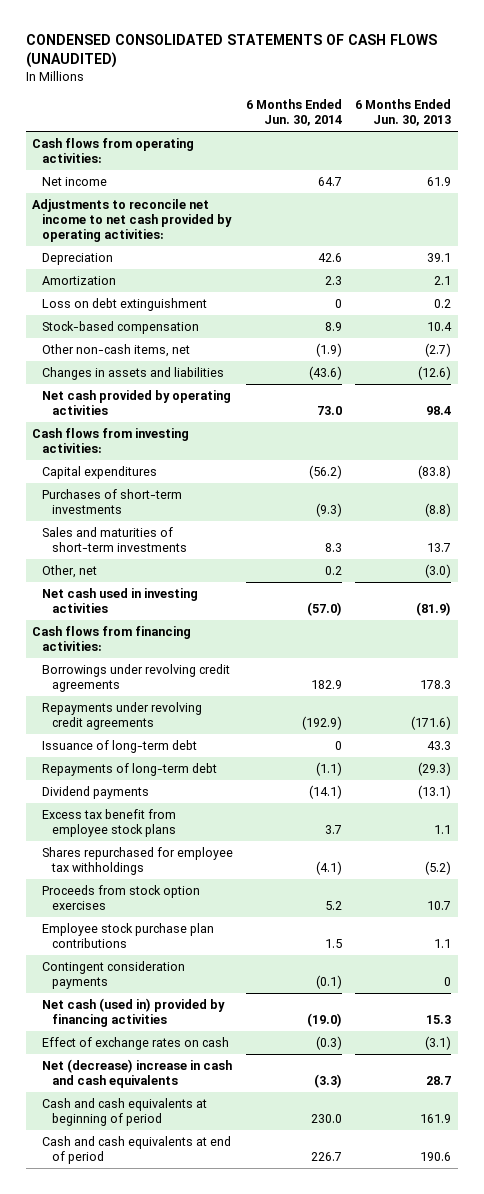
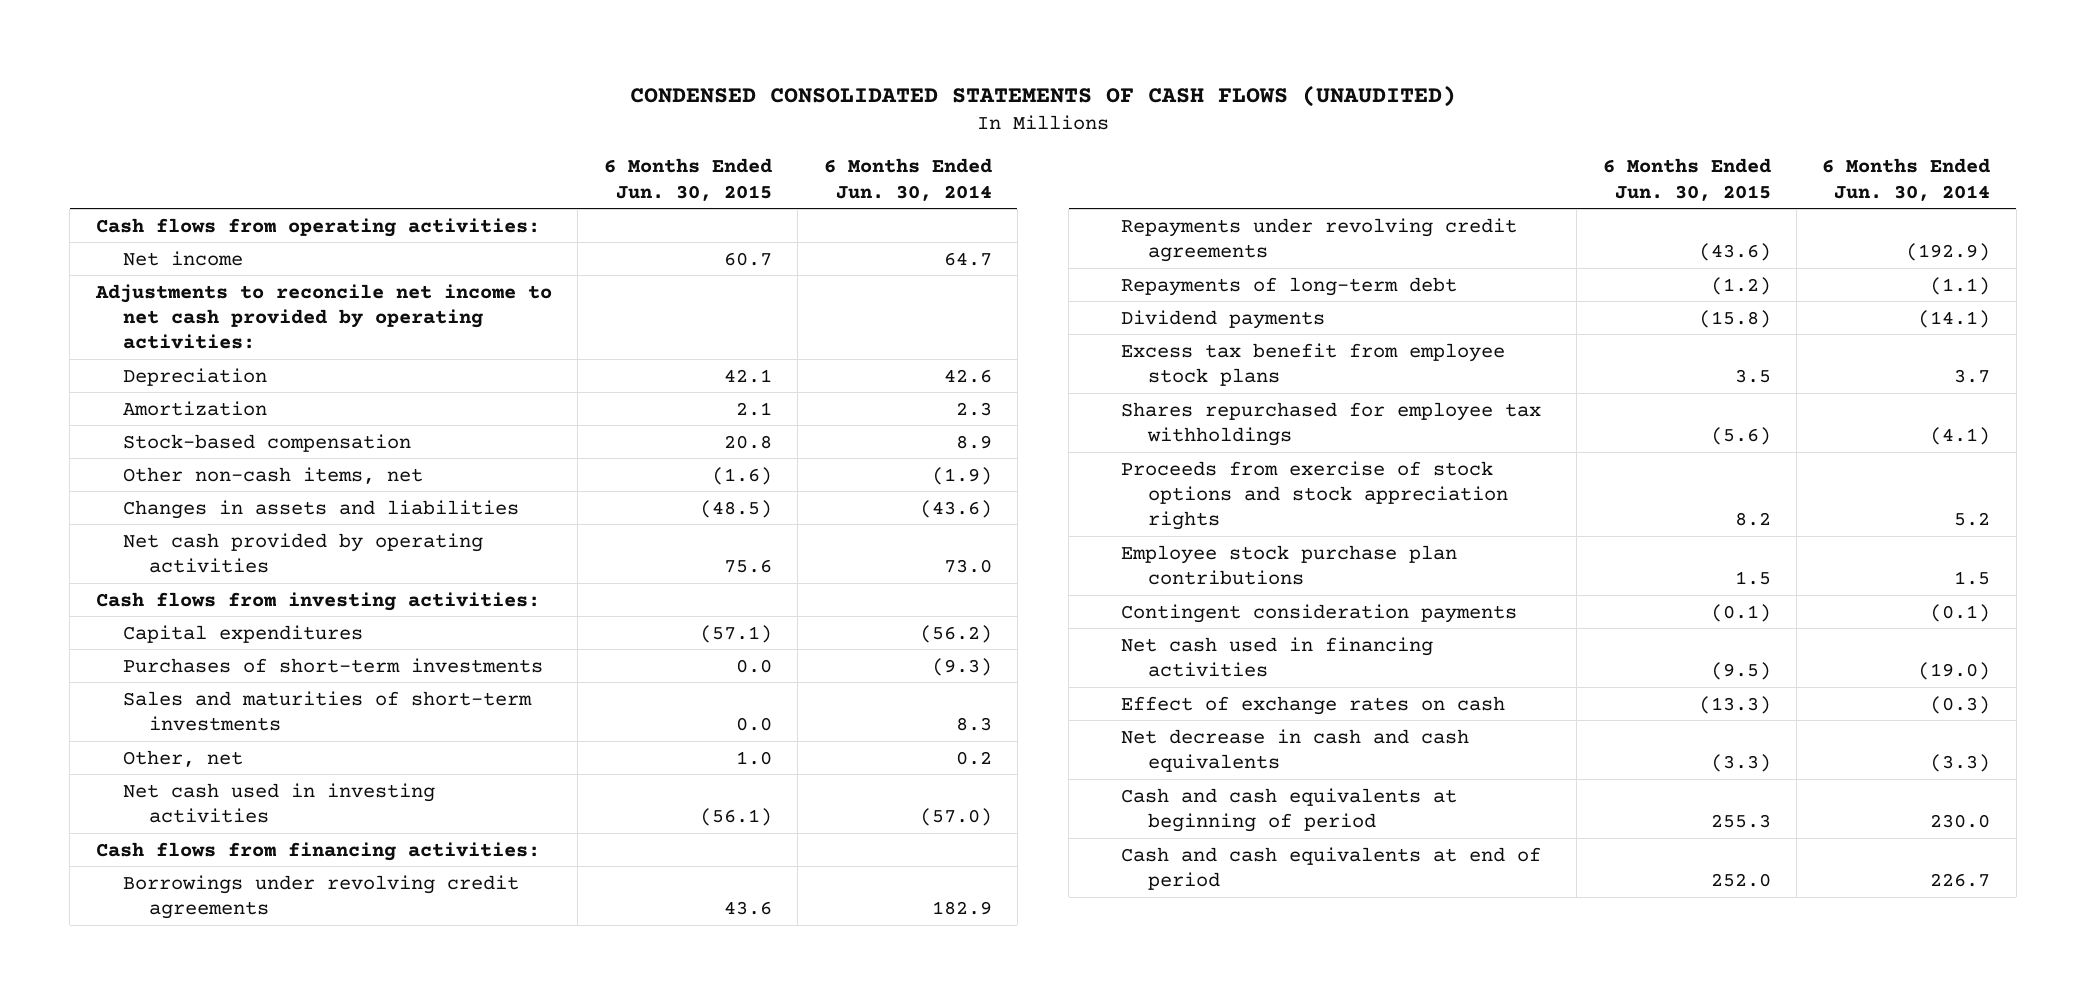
- | 6 Months Ended Jun. 30, 2014 | 6 Months Ended Jun. 30, 2013
+ | 6 Months Ended Jun. 30, 2015 | 6 Months Ended Jun. 30, 2014
- Loss on debt extinguishment | 0 | 0.2
- Issuance of long-term debt | 0 | 43.3
- Proceeds from stock option exercises | 5.2 | 10.7
+ Proceeds from exercise of stock options and stock appreciation rights | 8.2 | 5.2
- Net cash (used in) provided by financing activities | (19.0) | 15.3
+ Net cash used in financing activities | (9.5) | (19.0)
- Net (decrease) increase in cash and cash equivalents | (3.3) | 28.7
+ Net decrease in cash and cash equivalents | (3.3) | (3.3)

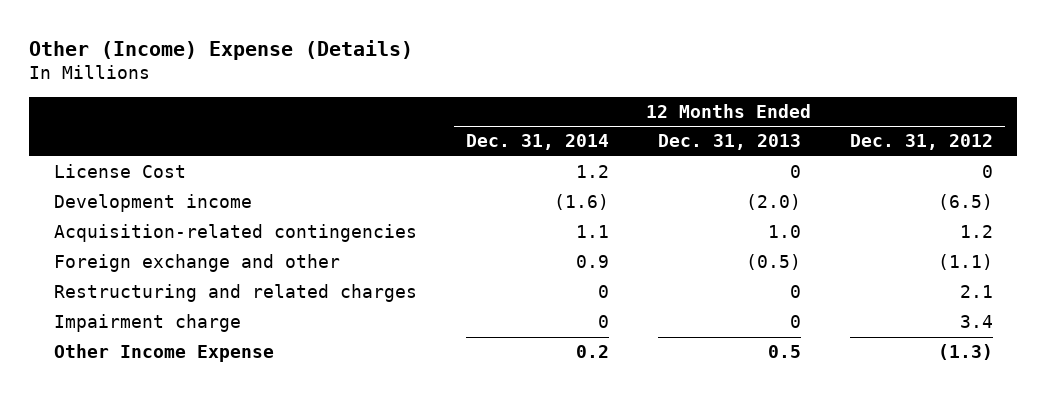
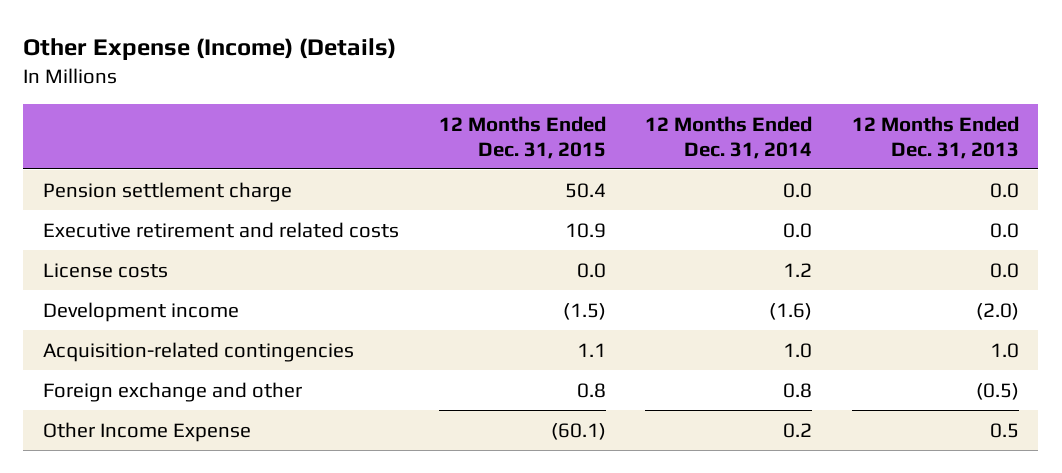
- Other (Income) Expense (Details)
+ Other Expense (Income) (Details)
- | 12 Months Ended Dec. 31, 2014 | 12 Months Ended Dec. 31, 2013 | 12 Months Ended Dec. 31, 2012
+ | 12 Months Ended Dec. 31, 2015 | 12 Months Ended Dec. 31, 2014 | 12 Months Ended Dec. 31, 2013
- License Cost | 1.2 | 0 | 0
+ Pension settlement charge | 50.4 | 0.0 | 0.0
+ Executive retirement and related costs | 10.9 | 0.0 | 0.0
+ License costs | 0.0 | 1.2 | 0.0
- Acquisition-related contingencies | 1.1 | 1.0 | 1.2
- Foreign exchange and other | 0.9 | (0.5) | (1.1)
- Restructuring and related charges | 0 | 0 | 2.1
- Impairment charge | 0 | 0 | 3.4
+ Acquisition-related contingencies | 1.1 | 1.0 | 1.0
+ Foreign exchange and other | 0.8 | 0.8 | (0.5)

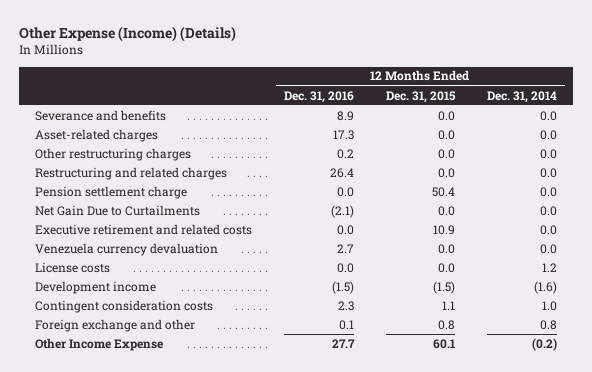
- | 12 Months Ended Dec. 31, 2015 | 12 Months Ended Dec. 31, 2014 | 12 Months Ended Dec. 31, 2013
+ | 12 Months Ended Dec. 31, 2016 | 12 Months Ended Dec. 31, 2015 | 12 Months Ended Dec. 31, 2014
+ Severance and benefits | 8.9 | 0.0 | 0.0
+ Asset-related charges | 17.3 | 0.0 | 0.0
+ Other restructuring charges | 0.2 | 0.0 | 0.0
+ Restructuring and related charges | 26.4 | 0.0 | 0.0
+ Net Gain Due to Curtailments | (2.1) | 0.0 | 0.0
+ Venezuela currency devaluation | 2.7 | 0.0 | 0.0
- Acquisition-related contingencies | 1.1 | 1.0 | 1.0
+ Contingent consideration costs | 2.3 | 1.1 | 1.0
- Other Income Expense | (60.1) | 0.2 | 0.5
+ Other Income Expense | 27.7 | 60.1 | (0.2)

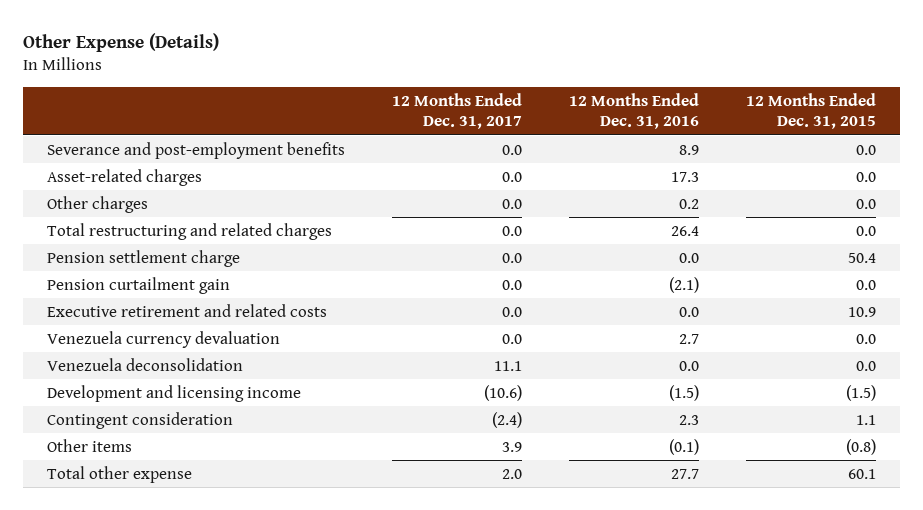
- Other Expense (Income) (Details)
+ Other Expense (Details)
- | 12 Months Ended Dec. 31, 2016 | 12 Months Ended Dec. 31, 2015 | 12 Months Ended Dec. 31, 2014
+ | 12 Months Ended Dec. 31, 2017 | 12 Months Ended Dec. 31, 2016 | 12 Months Ended Dec. 31, 2015
- Severance and benefits | 8.9 | 0.0 | 0.0
+ Severance and post-employment benefits | 0.0 | 8.9 | 0.0
- Other restructuring charges | 0.2 | 0.0 | 0.0
- Restructuring and related charges | 26.4 | 0.0 | 0.0
+ Other charges | 0.0 | 0.2 | 0.0
+ Total restructuring and related charges | 0.0 | 26.4 | 0.0
- Net Gain Due to Curtailments | (2.1) | 0.0 | 0.0
+ Pension curtailment gain | 0.0 | (2.1) | 0.0
- License costs | 0.0 | 0.0 | 1.2
- Development income | (1.5) | (1.5) | (1.6)
- Contingent consideration costs | 2.3 | 1.1 | 1.0
- Foreign exchange and other | 0.1 | 0.8 | 0.8
- Other Income Expense | 27.7 | 60.1 | (0.2)
+ Venezuela deconsolidation | 11.1 | 0.0 | 0.0
+ Development and licensing income | (10.6) | (1.5) | (1.5)
+ Contingent consideration | (2.4) | 2.3 | 1.1
+ Other items | 3.9 | (0.1) | (0.8)
+ Total other expense | 2.0 | 27.7 | 60.1

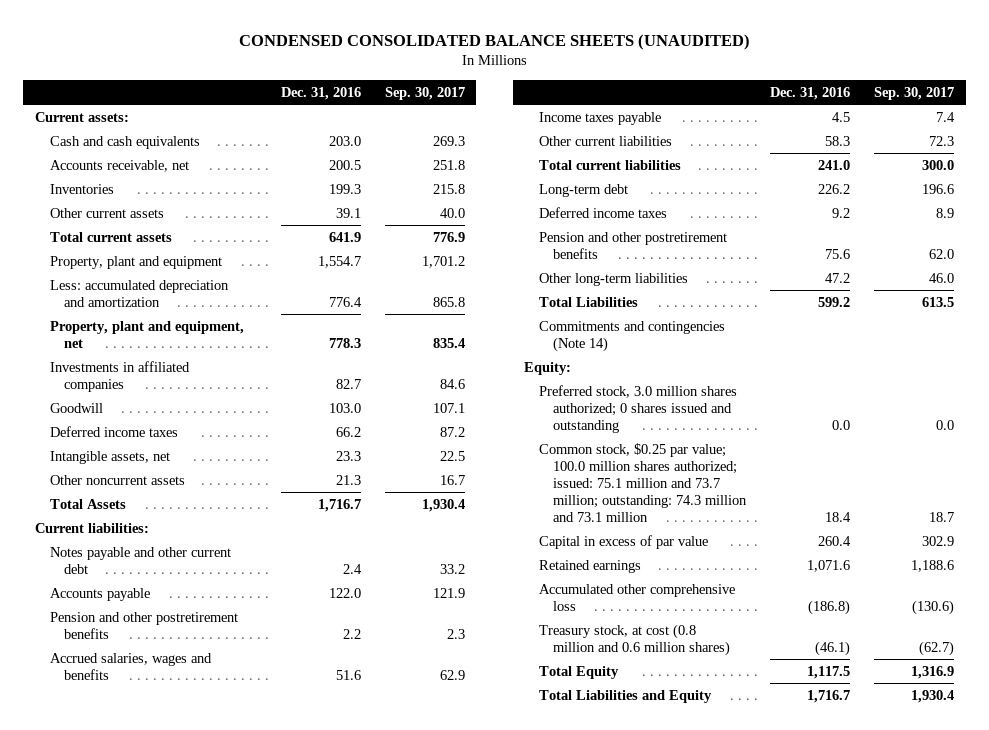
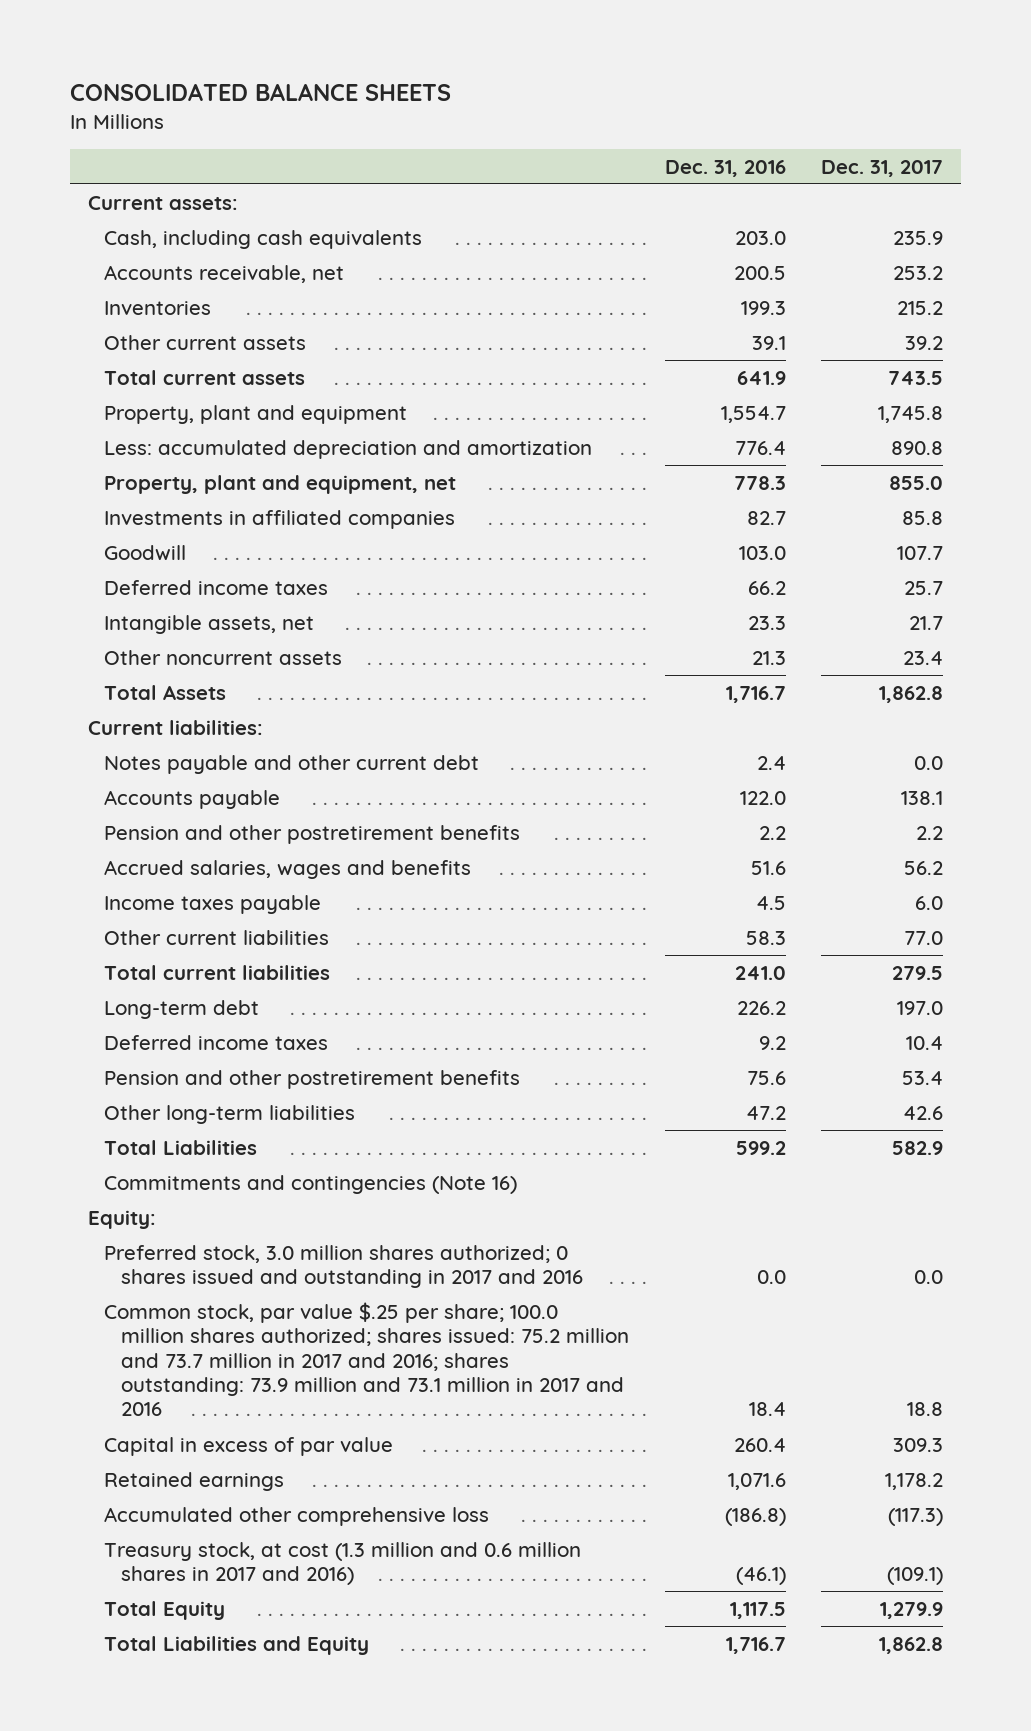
- CONDENSED CONSOLIDATED BALANCE SHEETS (UNAUDITED)
+ CONSOLIDATED BALANCE SHEETS
- | Dec. 31, 2016 | Sep. 30, 2017
+ | Dec. 31, 2016 | Dec. 31, 2017
- Cash and cash equivalents | 203.0 | 269.3
+ Cash, including cash equivalents | 203.0 | 235.9
- Commitments and contingencies (Note 14)
+ Commitments and contingencies (Note 16)
- Preferred stock, 3.0 million shares authorized; 0 shares issued and outstanding | 0.0 | 0.0
- Common stock, $0.25 par value; 100.0 million shares authorized; issued: 75.1 million and 73.7 million; outstanding: 74.3 million and 73.1 million | 18.4 | 18.7
+ Preferred stock, 3.0 million shares authorized; 0 shares issued and outstanding in 2017 and 2016 | 0.0 | 0.0
+ Common stock, par value $.25 per share; 100.0 million shares authorized; shares issued: 75.2 million and 73.7 million in 2017 and 2016; shares outstanding: 73.9 million and 73.1 million in 2017 and 2016 | 18.4 | 18.8
- Treasury stock, at cost (0.8 million and 0.6 million shares) | (46.1) | (62.7)
+ Treasury stock, at cost (1.3 million and 0.6 million shares in 2017 and 2016) | (46.1) | (109.1)

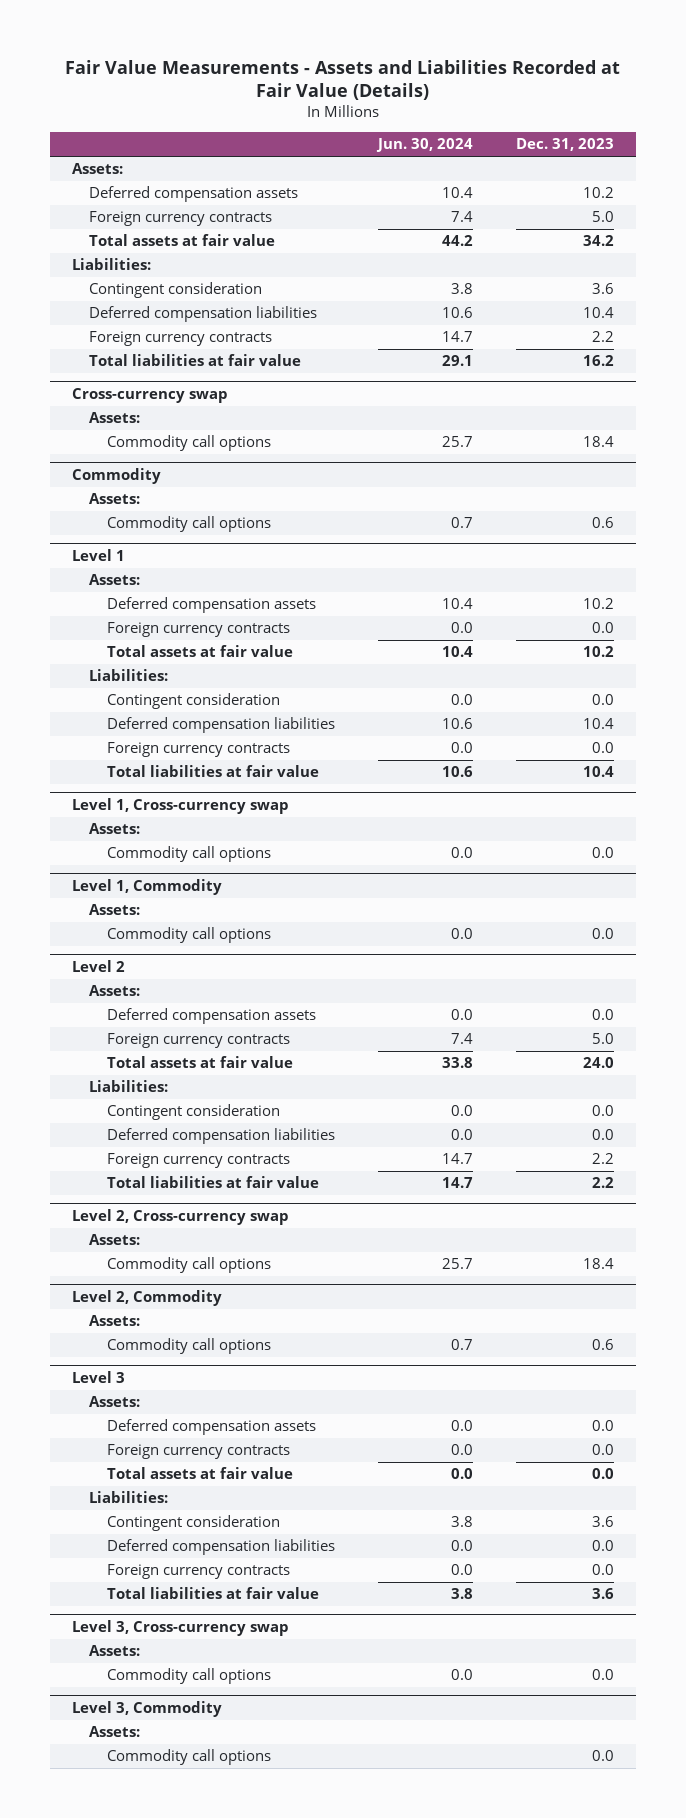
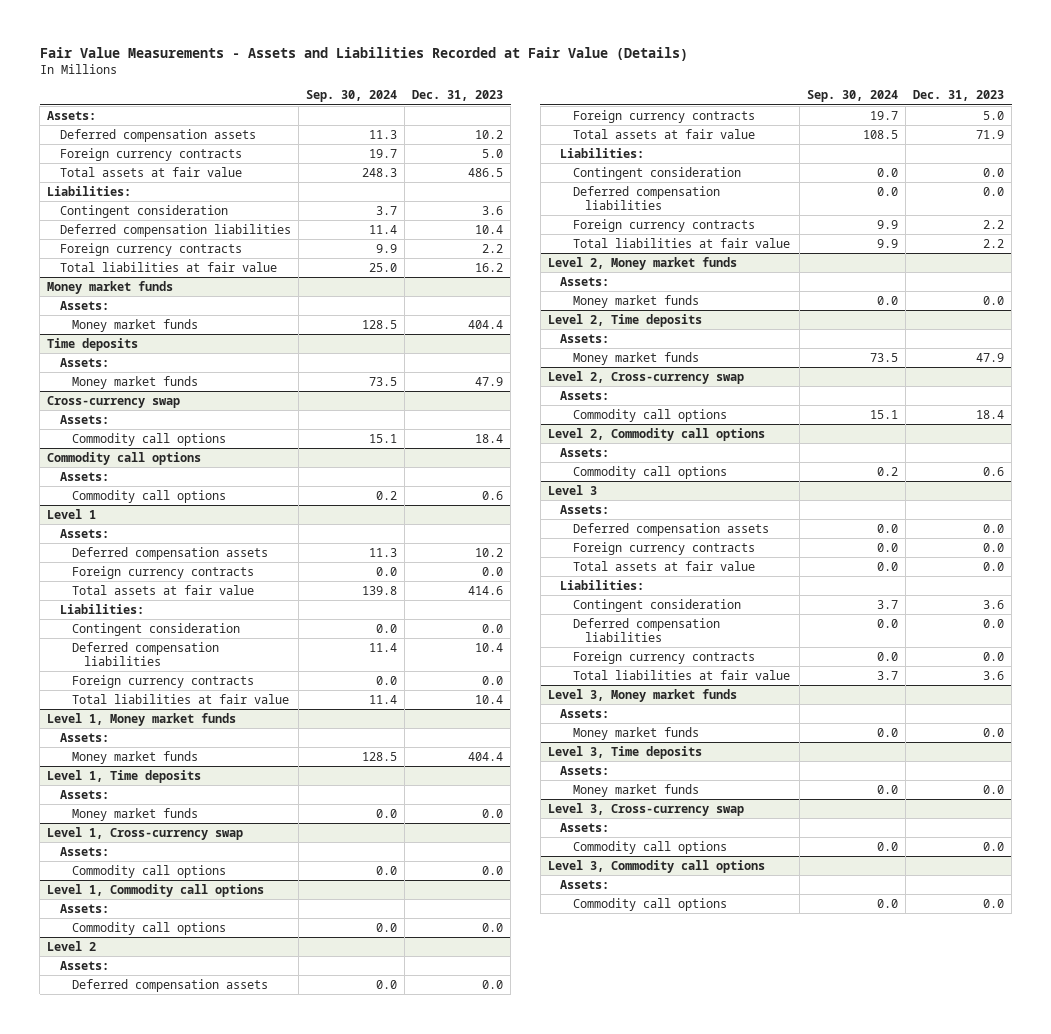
- | Jun. 30, 2024 | Dec. 31, 2023
+ | Sep. 30, 2024 | Dec. 31, 2023
- Total assets at fair value | 44.2 | 34.2
+ Total assets at fair value | 248.3 | 486.5
+ Money market funds
+ Assets:
+ Money market funds | 128.5 | 404.4
+ Time deposits
+ Assets:
+ Money market funds | 73.5 | 47.9
- Commodity
+ Commodity call options
@ Level 1
- Total assets at fair value | 10.4 | 10.2
+ Total assets at fair value | 139.8 | 414.6
+ Level 1, Money market funds
+ Assets:
+ Money market funds | 128.5 | 404.4
+ Level 1, Time deposits
+ Assets:
+ Money market funds | 0.0 | 0.0
- Level 1, Commodity
+ Level 1, Commodity call options
@ Level 2
- Total assets at fair value | 33.8 | 24.0
+ Total assets at fair value | 108.5 | 71.9
+ Level 2, Money market funds
+ Assets:
+ Money market funds | 0.0 | 0.0
+ Level 2, Time deposits
+ Assets:
+ Money market funds | 73.5 | 47.9
- Level 2, Commodity
+ Level 2, Commodity call options
+ Level 3, Money market funds
+ Assets:
+ Money market funds | 0.0 | 0.0
+ Level 3, Time deposits
+ Assets:
+ Money market funds | 0.0 | 0.0
- Level 3, Commodity
+ Level 3, Commodity call options

